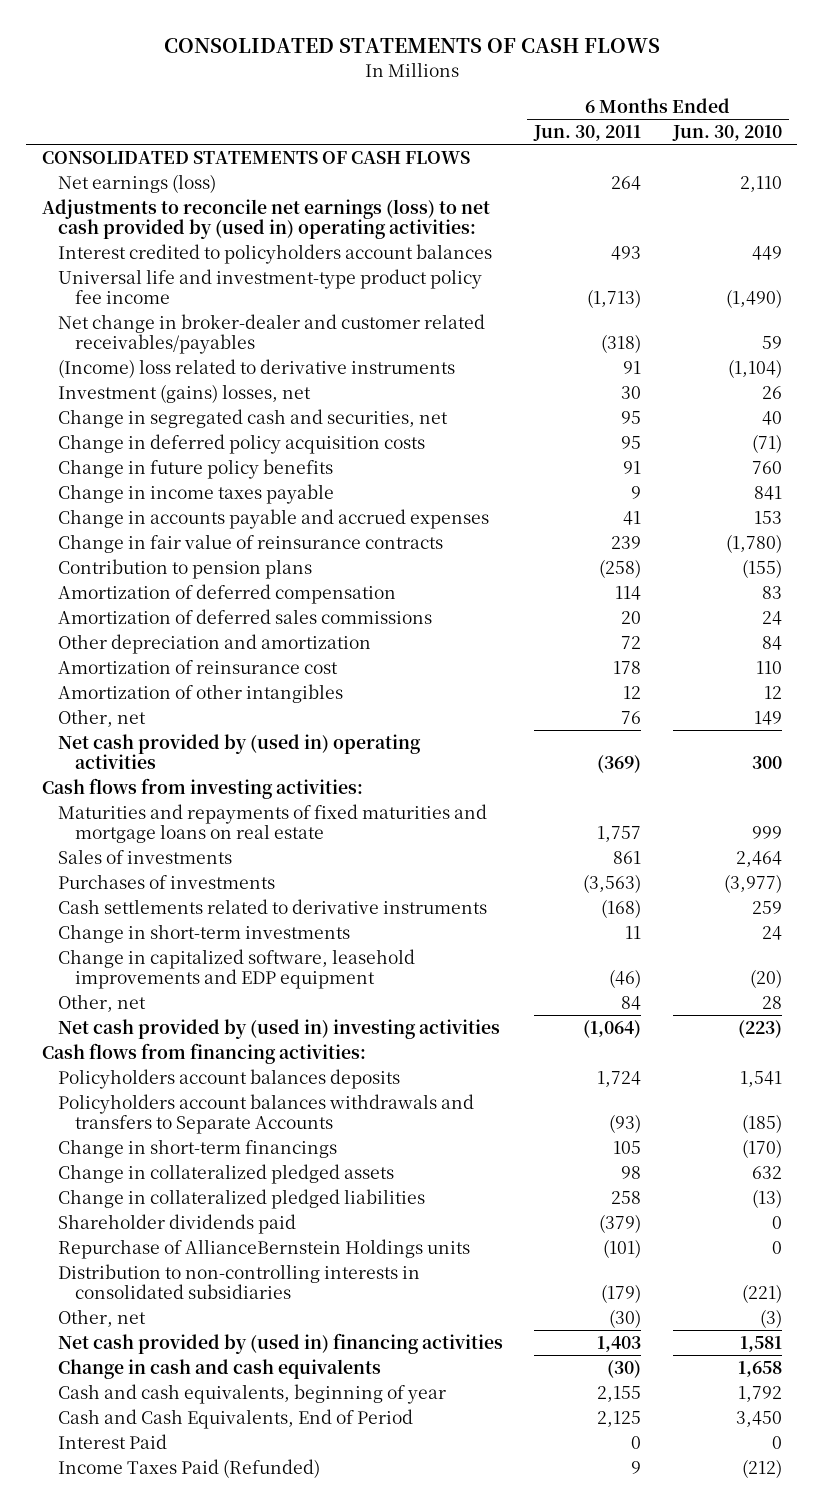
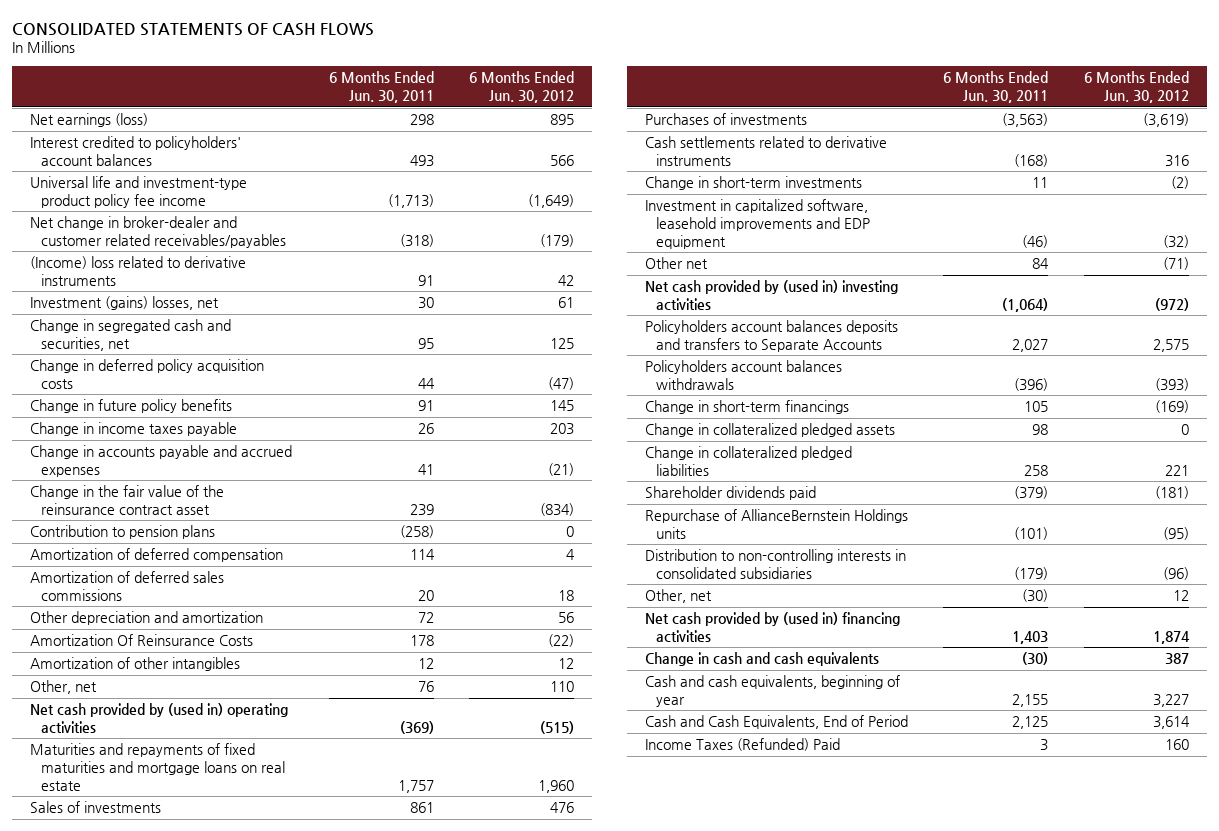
- | 6 Months Ended Jun. 30, 2011 | 6 Months Ended Jun. 30, 2010
+ | 6 Months Ended Jun. 30, 2011 | 6 Months Ended Jun. 30, 2012
- CONSOLIDATED STATEMENTS OF CASH FLOWS
- Net earnings (loss) | 264 | 2,110
- Adjustments to reconcile net earnings (loss) to net cash provided by (used in) operating activities:
- Interest credited to policyholders account balances | 493 | 449
+ Net earnings (loss) | 298 | 895
+ Interest credited to policyholders' account balances | 493 | 566
- Change in deferred policy acquisition costs | 95 | (71)
+ Change in deferred policy acquisition costs | 44 | (47)
- Change in income taxes payable | 9 | 841
+ Change in income taxes payable | 26 | 203
- Change in fair value of reinsurance contracts | 239 | (1,780)
+ Change in the fair value of the reinsurance contract asset | 239 | (834)
- Amortization of reinsurance cost | 178 | 110
+ Amortization Of Reinsurance Costs | 178 | (22)
- Cash flows from investing activities:
- Change in capitalized software, leasehold improvements and EDP equipment | (46) | (20)
- Other, net | 84 | 28
+ Investment in capitalized software, leasehold improvements and EDP equipment | (46) | (32)
+ Other net | 84 | (71)
- Cash flows from financing activities:
- Policyholders account balances deposits | 1,724 | 1,541
- Policyholders account balances withdrawals and transfers to Separate Accounts | (93) | (185)
+ Policyholders account balances deposits and transfers to Separate Accounts | 2,027 | 2,575
+ Policyholders account balances withdrawals | (396) | (393)
- Interest Paid | 0 | 0
- Income Taxes Paid (Refunded) | 9 | (212)
+ Income Taxes (Refunded) Paid | 3 | 160

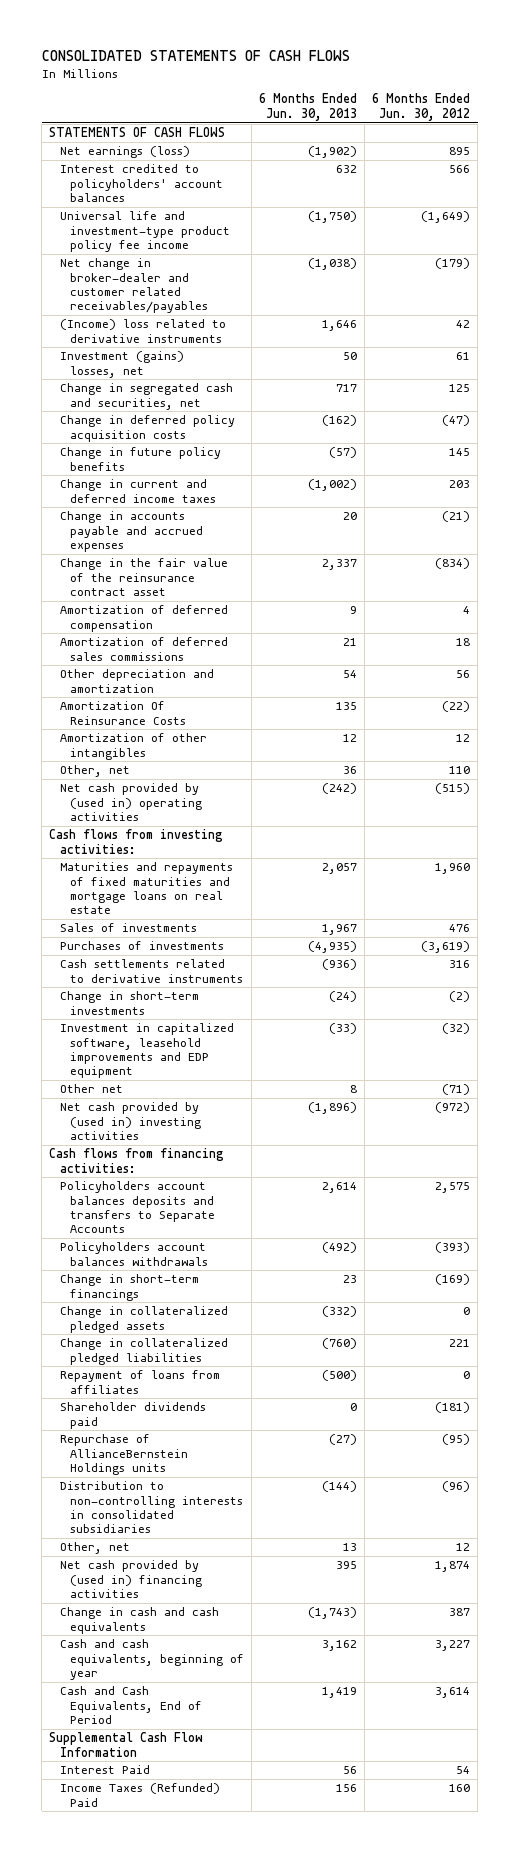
- | 6 Months Ended Jun. 30, 2011 | 6 Months Ended Jun. 30, 2012
+ | 6 Months Ended Jun. 30, 2013 | 6 Months Ended Jun. 30, 2012
+ STATEMENTS OF CASH FLOWS
- Change in income taxes payable | 26 | 203
+ Change in current and deferred income taxes | (1,002) | 203
- Contribution to pension plans | (258) | 0
+ Cash flows from investing activities:
+ Cash flows from financing activities:
+ Repayment of loans from affiliates | (500) | 0
+ Supplemental Cash Flow Information
+ Interest Paid | 56 | 54

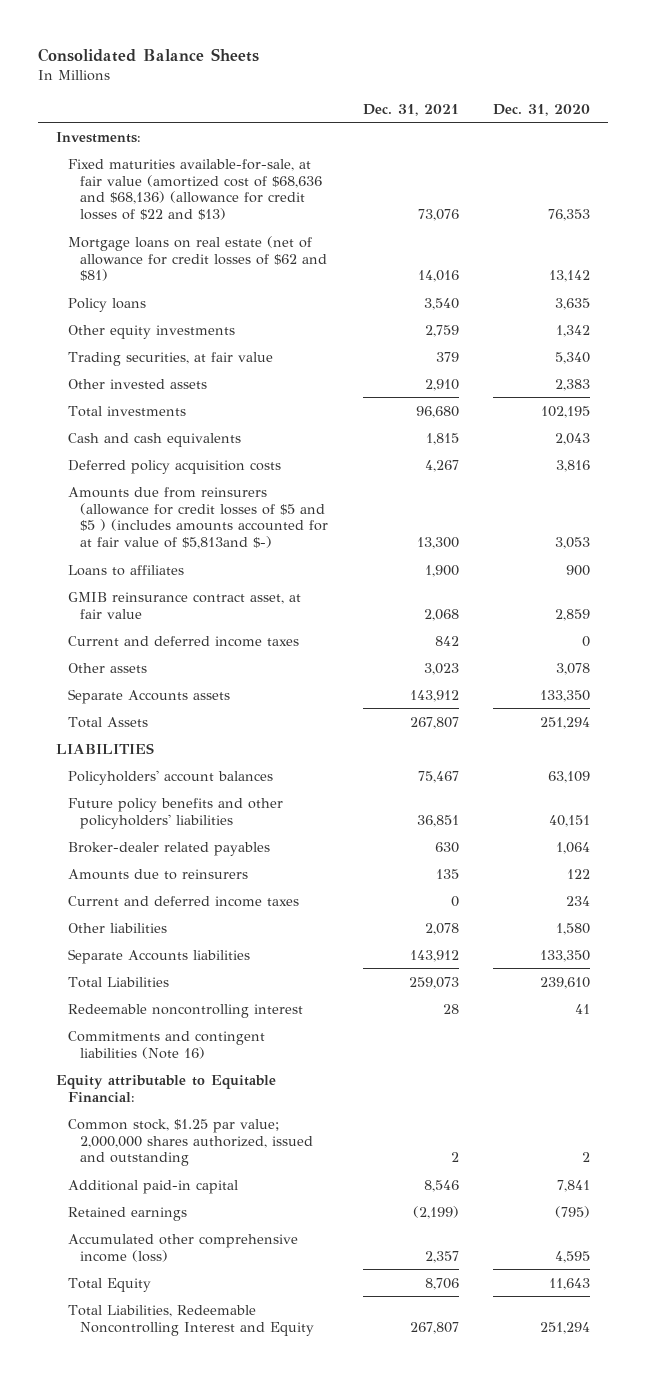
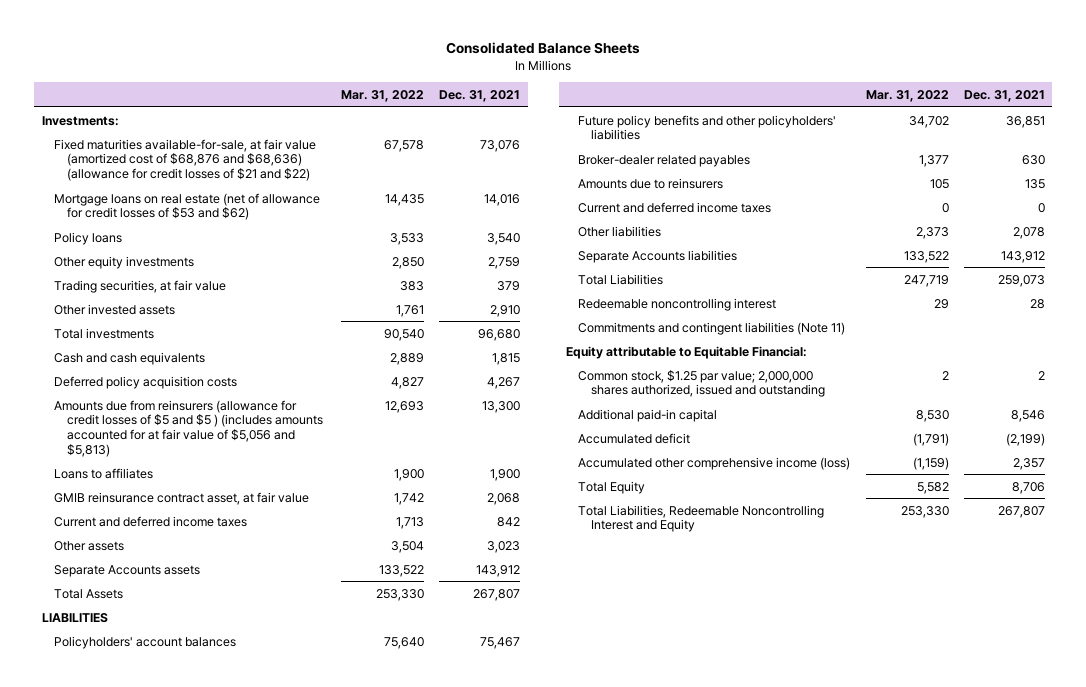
- | Dec. 31, 2021 | Dec. 31, 2020
+ | Mar. 31, 2022 | Dec. 31, 2021
- Fixed maturities available-for-sale, at fair value (amortized cost of $68,636 and $68,136) (allowance for credit losses of $22 and $13) | 73,076 | 76,353
- Mortgage loans on real estate (net of allowance for credit losses of $62 and $81) | 14,016 | 13,142
+ Fixed maturities available-for-sale, at fair value (amortized cost of $68,876 and $68,636) (allowance for credit losses of $21 and $22) | 67,578 | 73,076
+ Mortgage loans on real estate (net of allowance for credit losses of $53 and $62) | 14,435 | 14,016
- Amounts due from reinsurers (allowance for credit losses of $5 and $5 ) (includes amounts accounted for at fair value of $5,813and $-) | 13,300 | 3,053
+ Amounts due from reinsurers (allowance for credit losses of $5 and $5 ) (includes amounts accounted for at fair value of $5,056 and $5,813) | 12,693 | 13,300
- Commitments and contingent liabilities (Note 16)
+ Commitments and contingent liabilities (Note 11)
- Retained earnings | (2,199) | (795)
+ Accumulated deficit | (1,791) | (2,199)

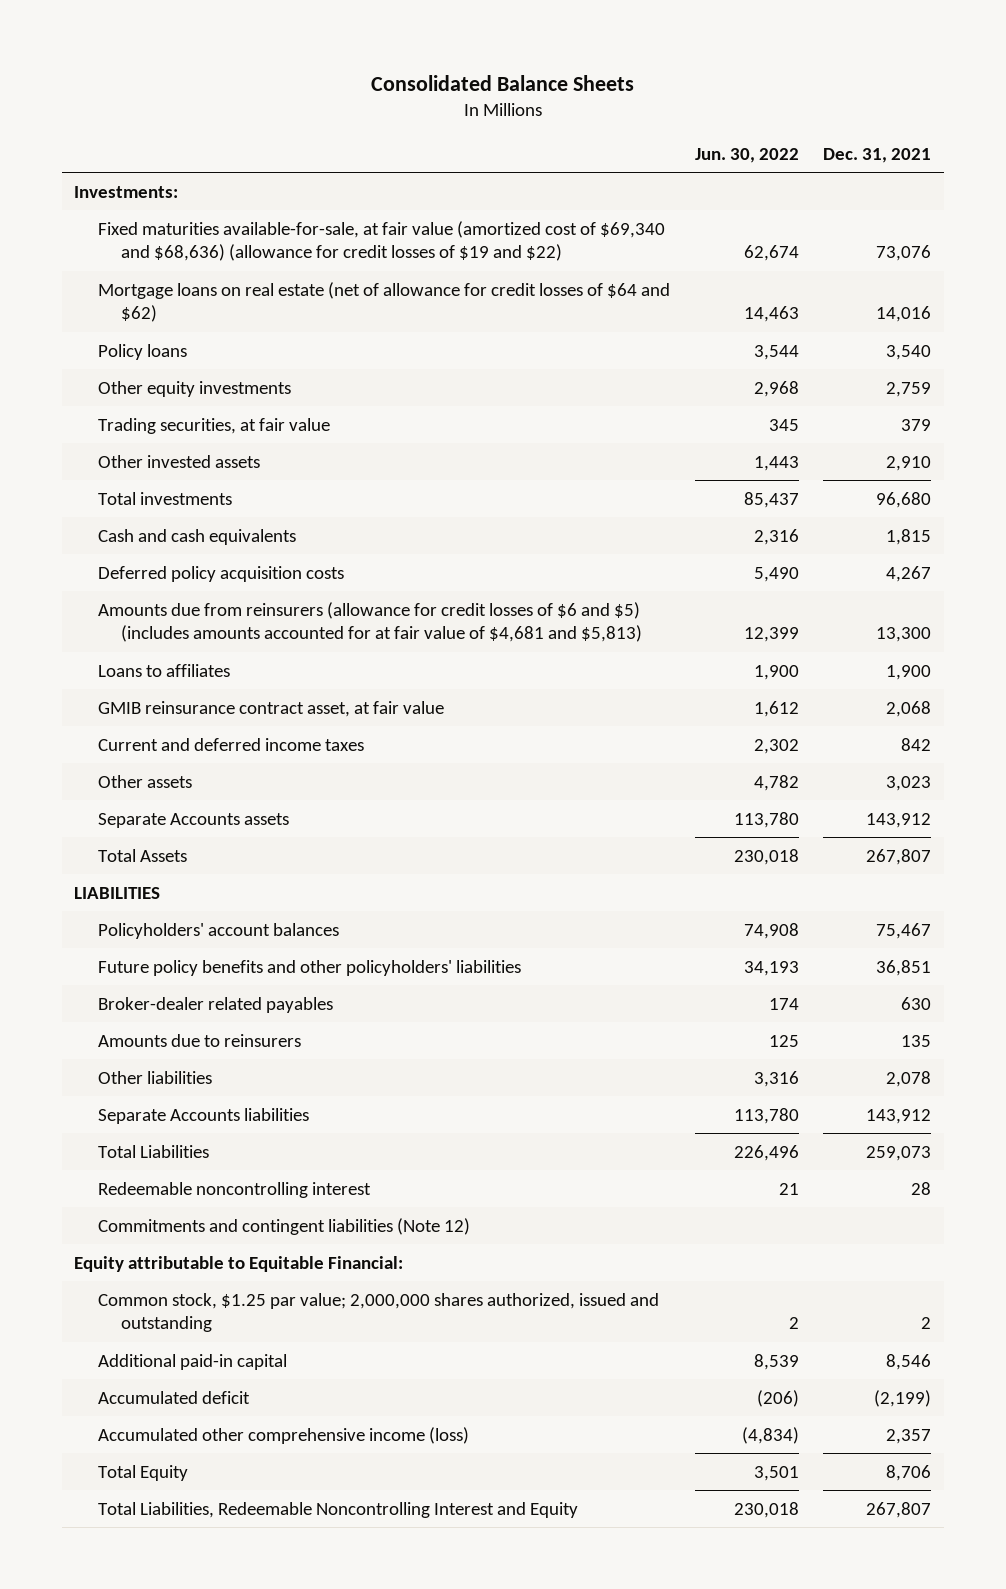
- | Mar. 31, 2022 | Dec. 31, 2021
+ | Jun. 30, 2022 | Dec. 31, 2021
- Fixed maturities available-for-sale, at fair value (amortized cost of $68,876 and $68,636) (allowance for credit losses of $21 and $22) | 67,578 | 73,076
- Mortgage loans on real estate (net of allowance for credit losses of $53 and $62) | 14,435 | 14,016
+ Fixed maturities available-for-sale, at fair value (amortized cost of $69,340 and $68,636) (allowance for credit losses of $19 and $22) | 62,674 | 73,076
+ Mortgage loans on real estate (net of allowance for credit losses of $64 and $62) | 14,463 | 14,016
- Amounts due from reinsurers (allowance for credit losses of $5 and $5 ) (includes amounts accounted for at fair value of $5,056 and $5,813) | 12,693 | 13,300
+ Amounts due from reinsurers (allowance for credit losses of $6 and $5) (includes amounts accounted for at fair value of $4,681 and $5,813) | 12,399 | 13,300
- Current and deferred income taxes | 0 | 0
- Commitments and contingent liabilities (Note 11)
+ Commitments and contingent liabilities (Note 12)

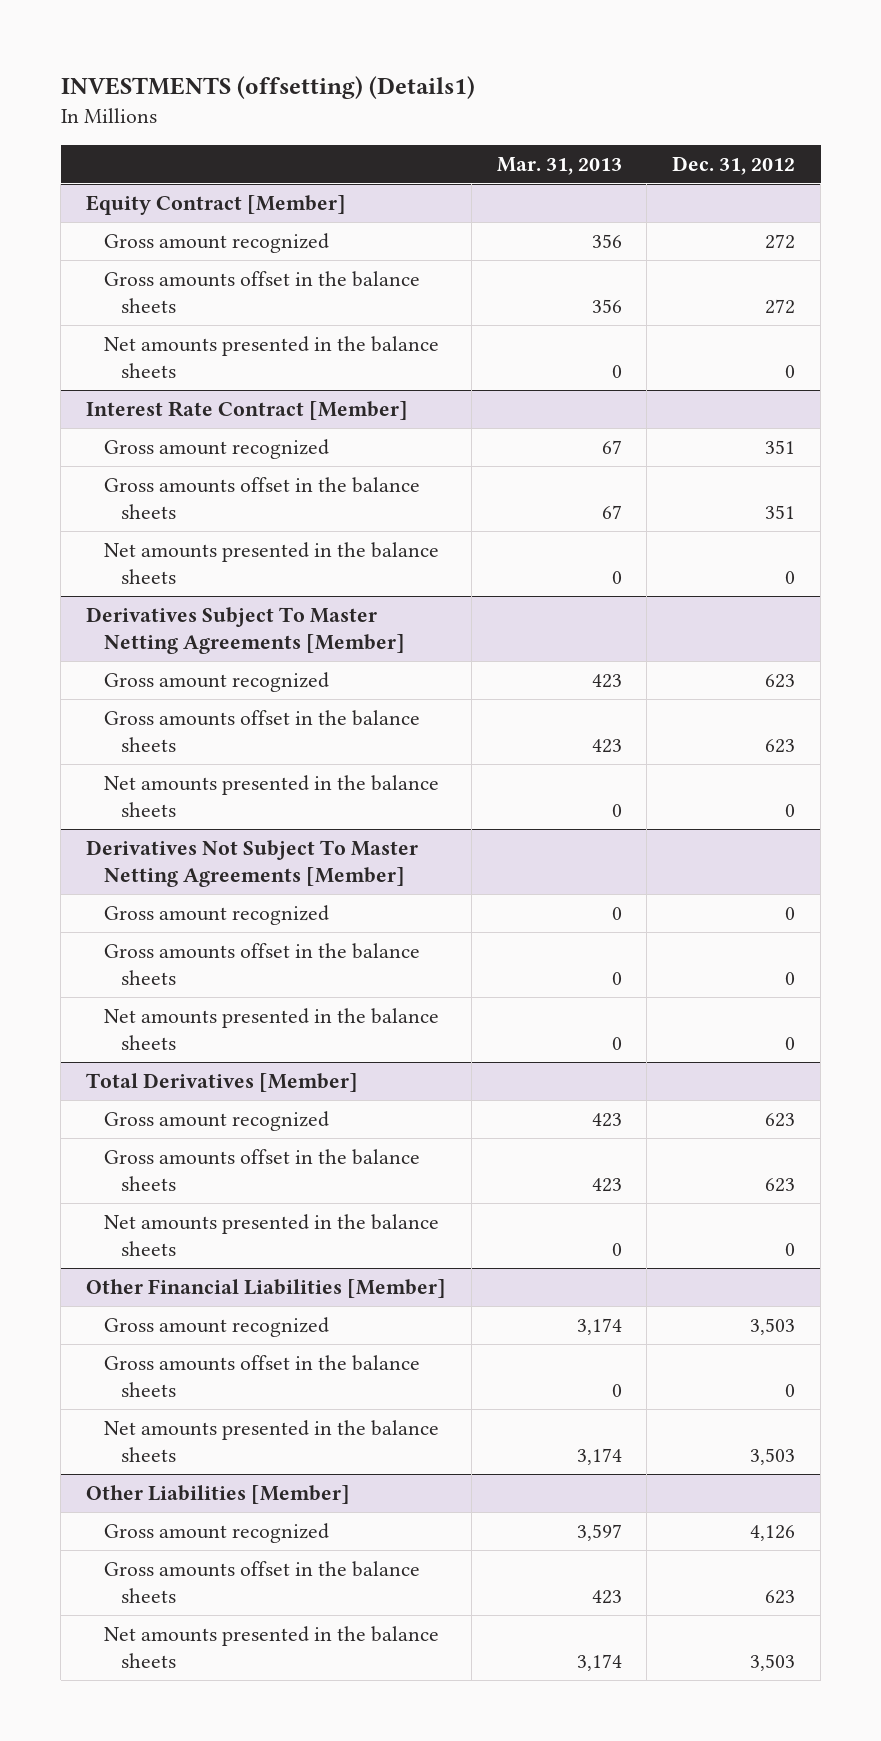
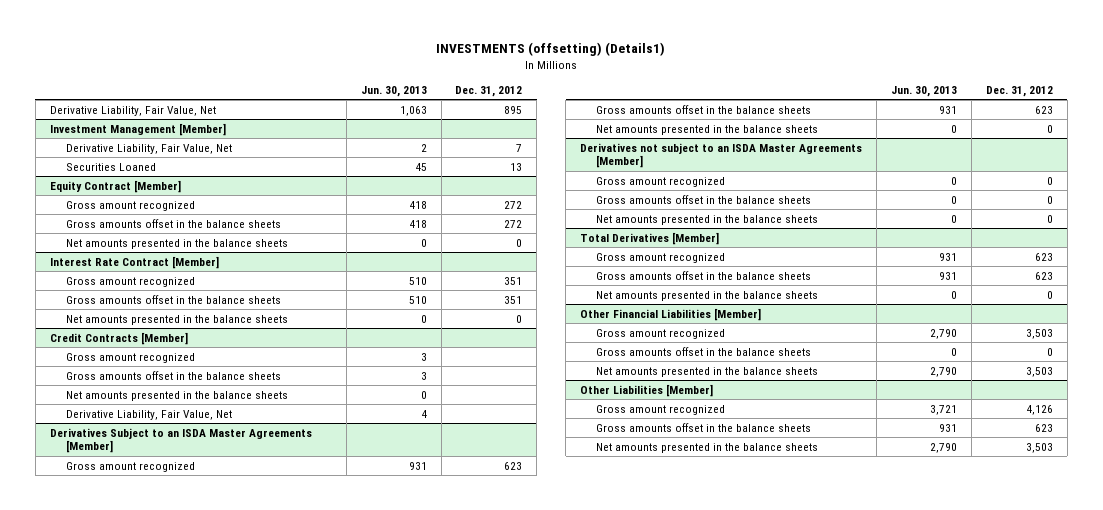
- | Mar. 31, 2013 | Dec. 31, 2012
+ | Jun. 30, 2013 | Dec. 31, 2012
+ Derivative Liability, Fair Value, Net | 1,063 | 895
+ Investment Management [Member]
+ Derivative Liability, Fair Value, Net | 2 | 7
+ Securities Loaned | 45 | 13
- Derivatives Subject To Master Netting Agreements [Member]
+ Credit Contracts [Member]
+ Gross amount recognized | 3 |
+ Gross amounts offset in the balance sheets | 3 |
+ Net amounts presented in the balance sheets | 0 |
+ Derivative Liability, Fair Value, Net | 4 |
+ Derivatives Subject to an ISDA Master Agreements [Member]
- Derivatives Not Subject To Master Netting Agreements [Member]
+ Derivatives not subject to an ISDA Master Agreements [Member]

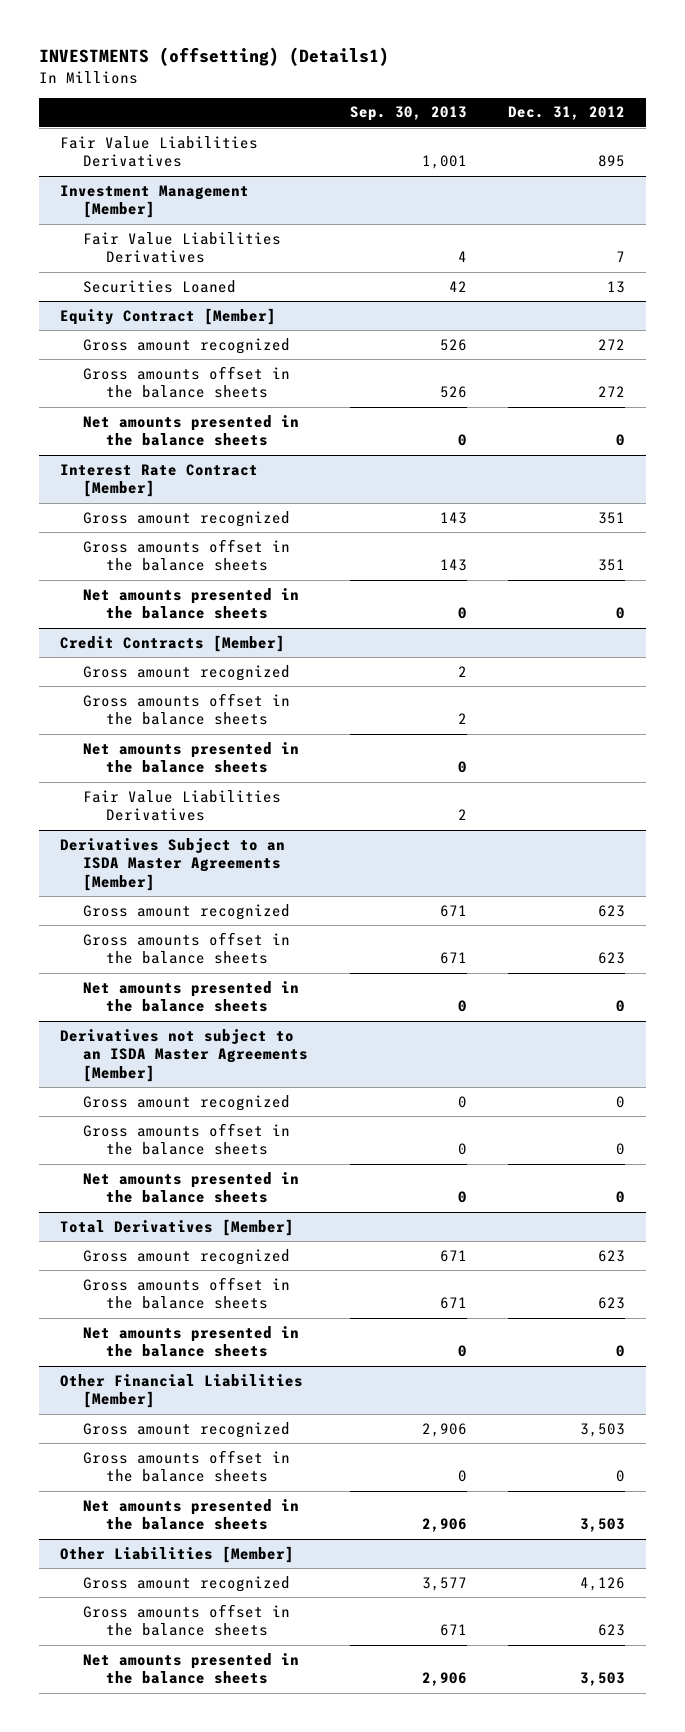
- | Jun. 30, 2013 | Dec. 31, 2012
+ | Sep. 30, 2013 | Dec. 31, 2012
- Derivative Liability, Fair Value, Net | 1,063 | 895
+ Fair Value Liabilities Derivatives | 1,001 | 895
@ Investment Management [Member]
- Derivative Liability, Fair Value, Net | 2 | 7
+ Fair Value Liabilities Derivatives | 4 | 7
@ Credit Contracts [Member]
- Derivative Liability, Fair Value, Net | 4 |
+ Fair Value Liabilities Derivatives | 2 |

